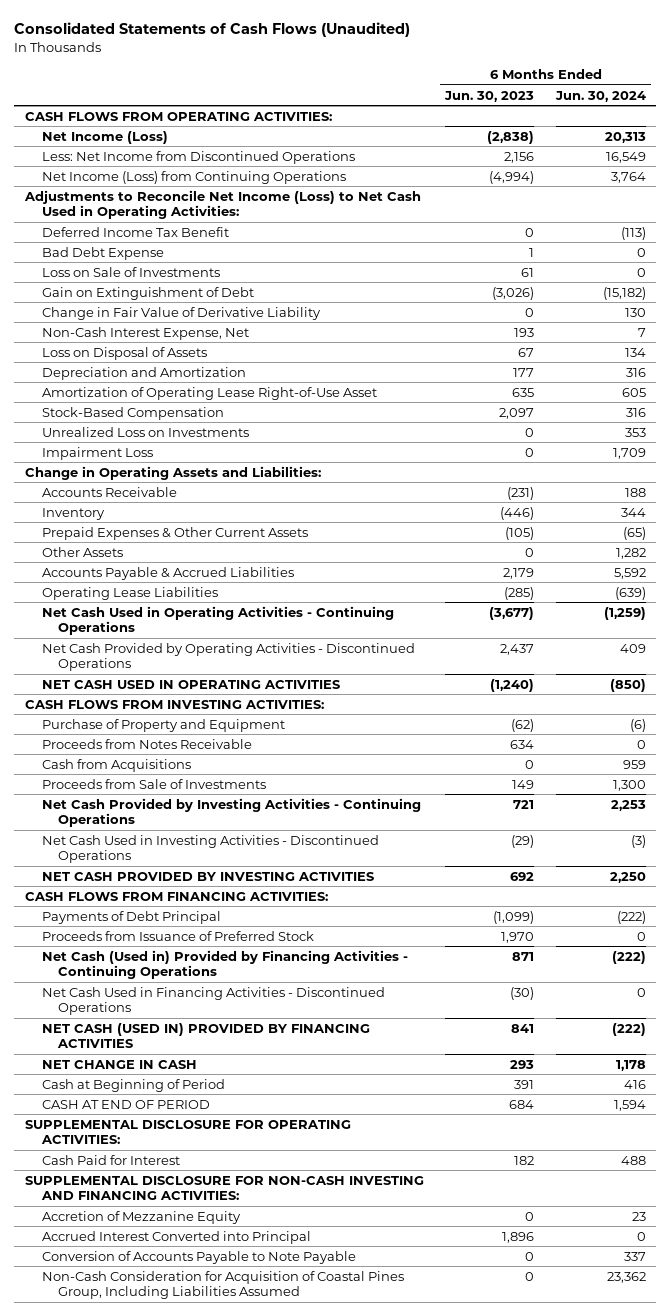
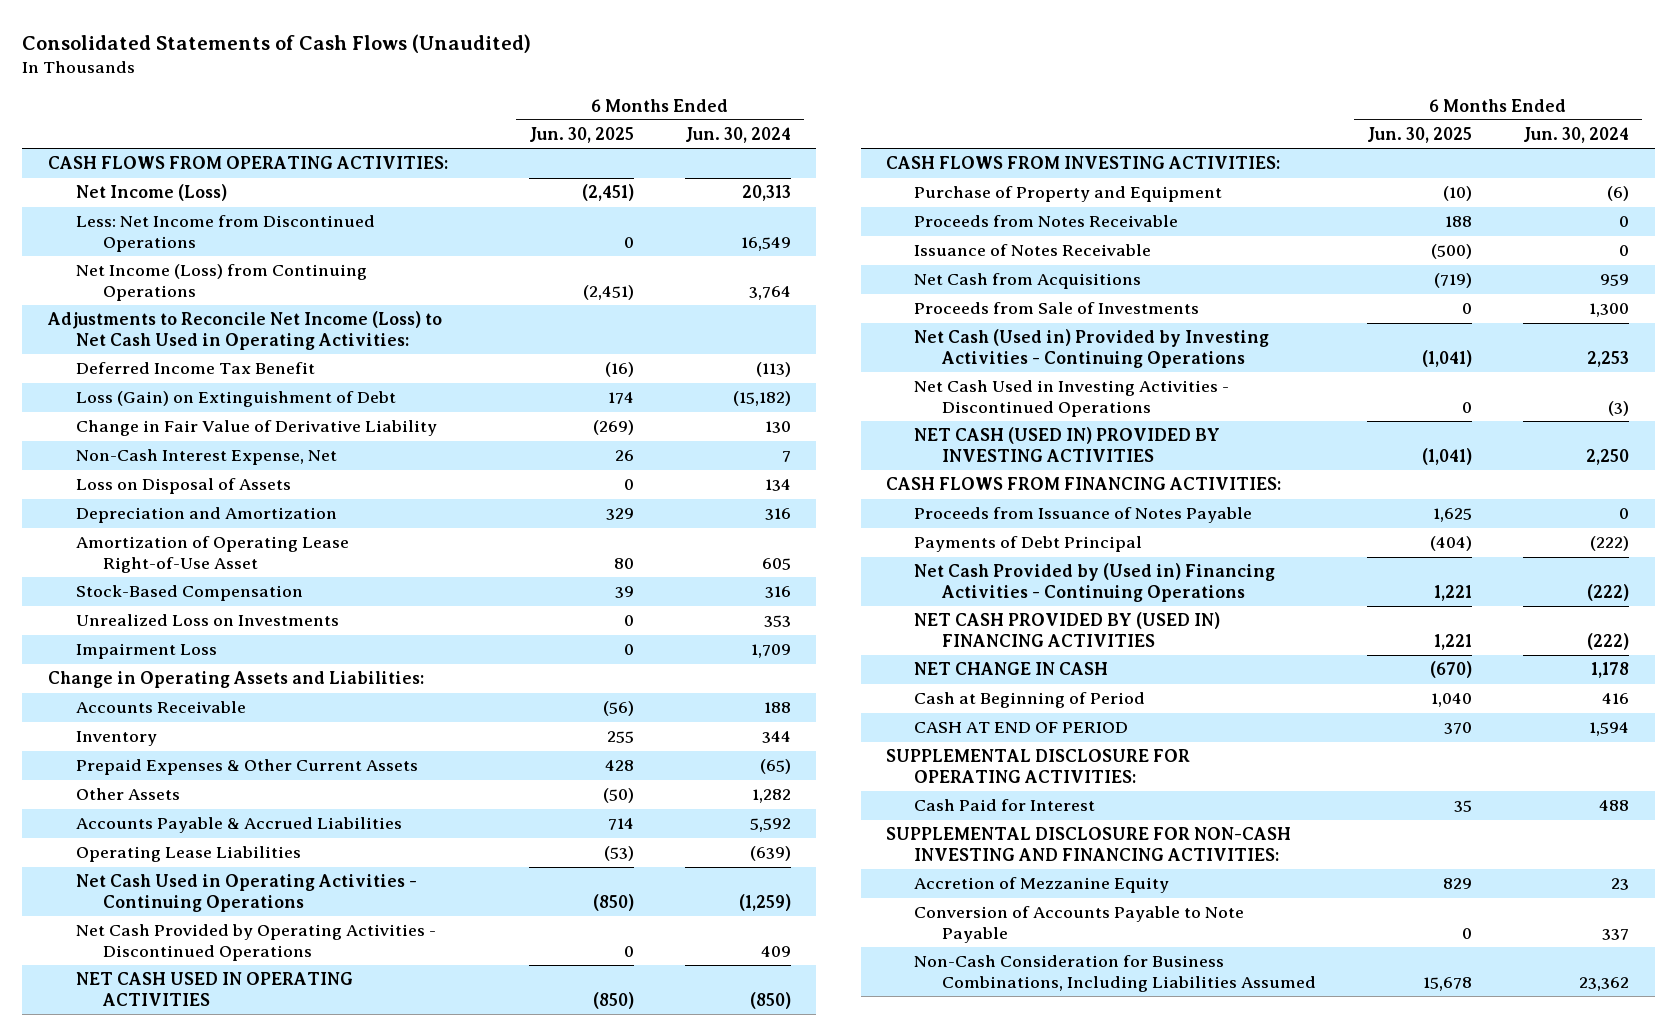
- | 6 Months Ended Jun. 30, 2023 | 6 Months Ended Jun. 30, 2024
+ | 6 Months Ended Jun. 30, 2025 | 6 Months Ended Jun. 30, 2024
- Bad Debt Expense | 1 | 0
- Loss on Sale of Investments | 61 | 0
- Gain on Extinguishment of Debt | (3,026) | (15,182)
+ Loss (Gain) on Extinguishment of Debt | 174 | (15,182)
- Cash from Acquisitions | 0 | 959
+ Issuance of Notes Receivable | (500) | 0
+ Net Cash from Acquisitions | (719) | 959
- Net Cash Provided by Investing Activities - Continuing Operations | 721 | 2,253
+ Net Cash (Used in) Provided by Investing Activities - Continuing Operations | (1,041) | 2,253
- NET CASH PROVIDED BY INVESTING ACTIVITIES | 692 | 2,250
+ NET CASH (USED IN) PROVIDED BY INVESTING ACTIVITIES | (1,041) | 2,250
+ Proceeds from Issuance of Notes Payable | 1,625 | 0
- Proceeds from Issuance of Preferred Stock | 1,970 | 0
- Net Cash (Used in) Provided by Financing Activities - Continuing Operations | 871 | (222)
- Net Cash Used in Financing Activities - Discontinued Operations | (30) | 0
- NET CASH (USED IN) PROVIDED BY FINANCING ACTIVITIES | 841 | (222)
+ Net Cash Provided by (Used in) Financing Activities - Continuing Operations | 1,221 | (222)
+ NET CASH PROVIDED BY (USED IN) FINANCING ACTIVITIES | 1,221 | (222)
- Accrued Interest Converted into Principal | 1,896 | 0
- Non-Cash Consideration for Acquisition of Coastal Pines Group, Including Liabilities Assumed | 0 | 23,362
+ Non-Cash Consideration for Business Combinations, Including Liabilities Assumed | 15,678 | 23,362

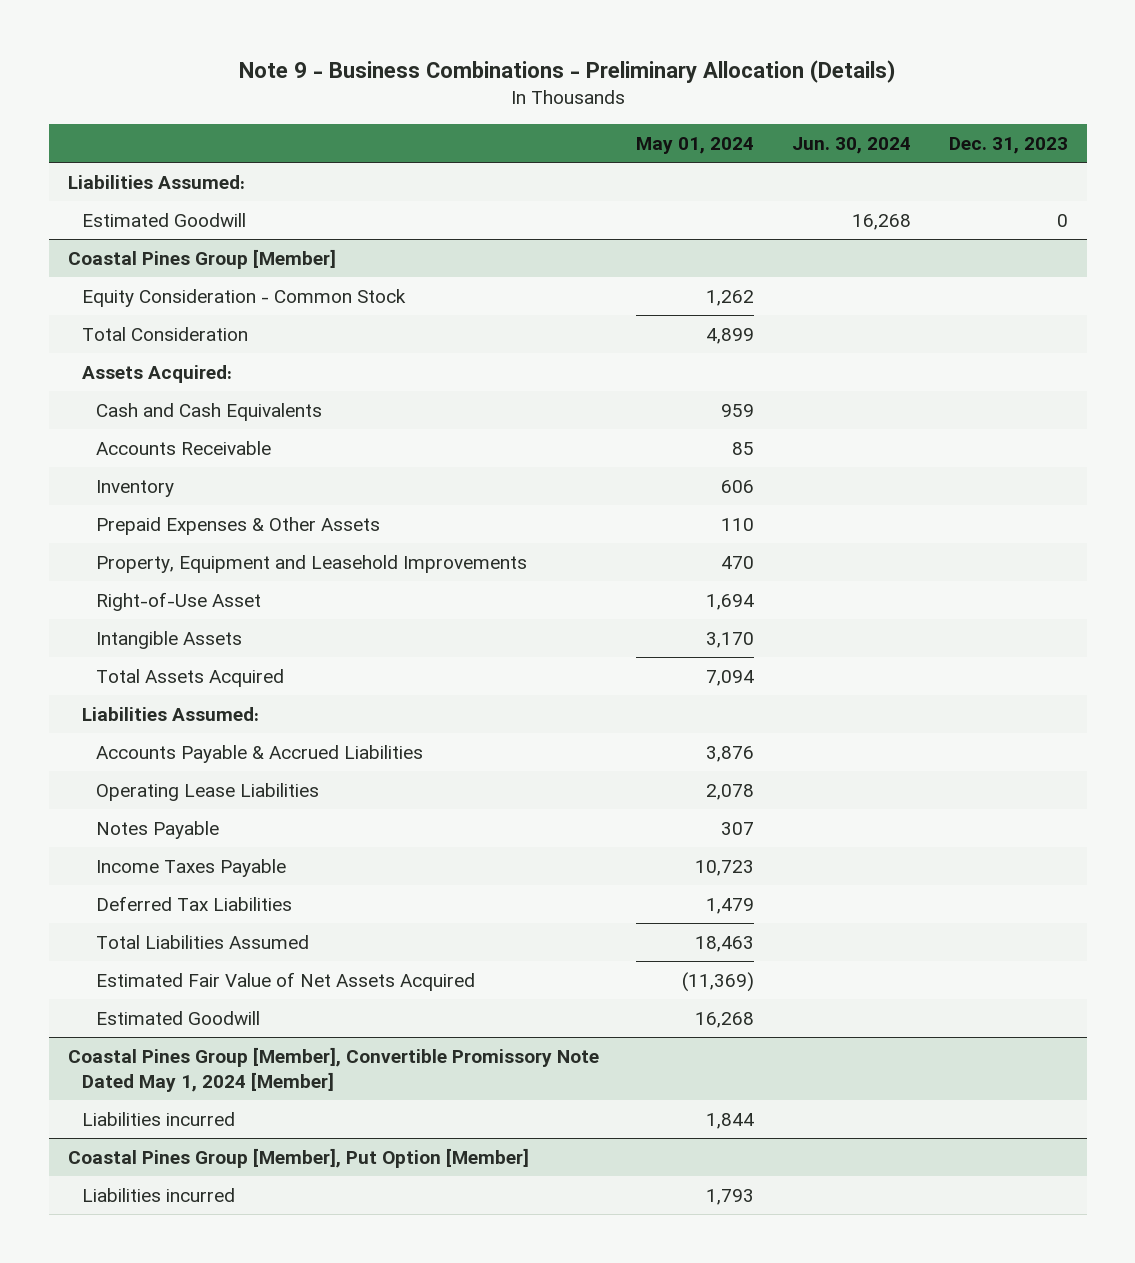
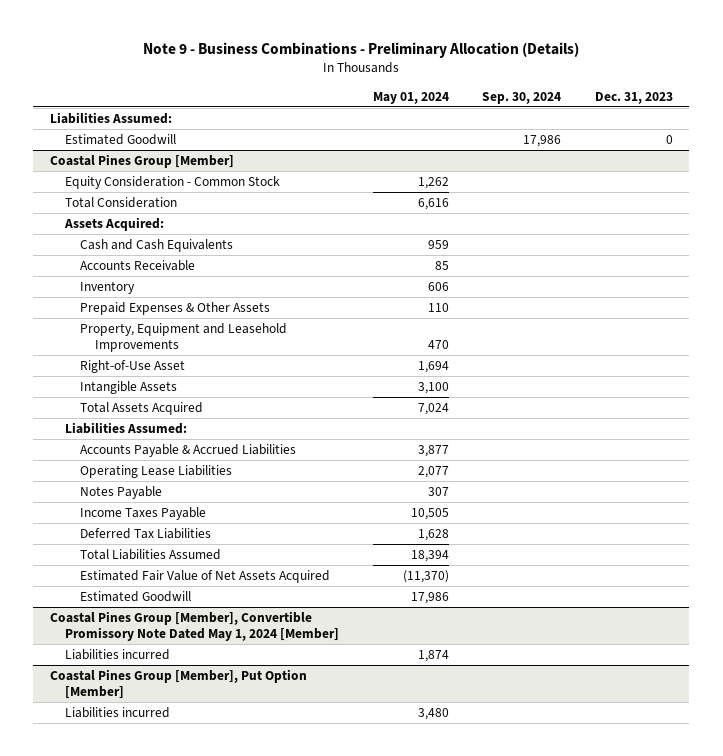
- | May 01, 2024 | Jun. 30, 2024 | Dec. 31, 2023
+ | May 01, 2024 | Sep. 30, 2024 | Dec. 31, 2023
@ Coastal Pines Group [Member]
- Total Consideration | 4,899 | |
+ Total Consideration | 6,616 | |
- Intangible Assets | 3,170 | |
- Total Assets Acquired | 7,094 | |
+ Intangible Assets | 3,100 | |
+ Total Assets Acquired | 7,024 | |
- Accounts Payable & Accrued Liabilities | 3,876 | |
- Operating Lease Liabilities | 2,078 | |
+ Accounts Payable & Accrued Liabilities | 3,877 | |
+ Operating Lease Liabilities | 2,077 | |
- Income Taxes Payable | 10,723 | |
- Deferred Tax Liabilities | 1,479 | |
- Total Liabilities Assumed | 18,463 | |
- Estimated Fair Value of Net Assets Acquired | (11,369) | |
- Estimated Goodwill | 16,268 | |
+ Income Taxes Payable | 10,505 | |
+ Deferred Tax Liabilities | 1,628 | |
+ Total Liabilities Assumed | 18,394 | |
+ Estimated Fair Value of Net Assets Acquired | (11,370) | |
+ Estimated Goodwill | 17,986 | |
@ Coastal Pines Group [Member], Convertible Promissory Note Dated May 1, 2024 [Member]
- Liabilities incurred | 1,844 | |
+ Liabilities incurred | 1,874 | |
@ Coastal Pines Group [Member], Put Option [Member]
- Liabilities incurred | 1,793 | |
+ Liabilities incurred | 3,480 | |

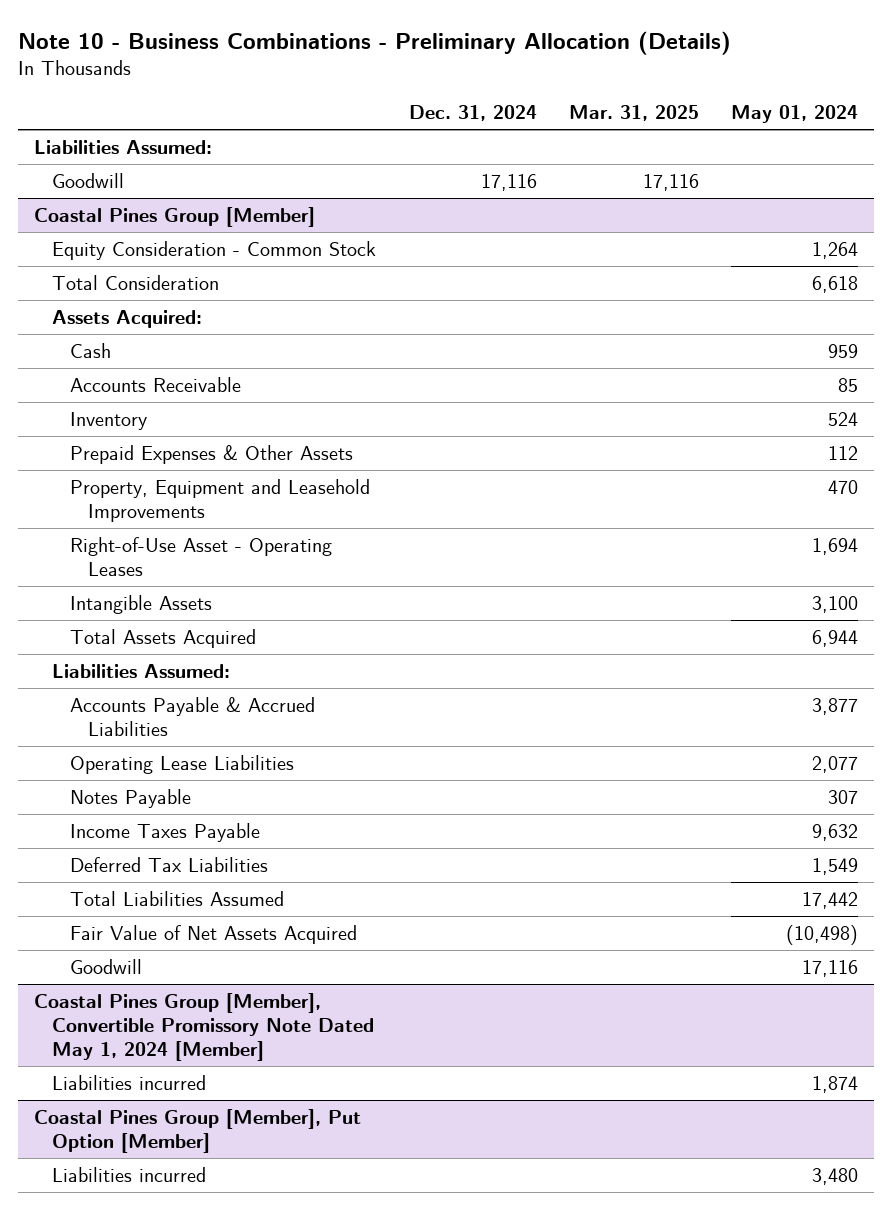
- Note 9 - Business Combinations - Preliminary Allocation (Details)
+ Note 10 - Business Combinations - Preliminary Allocation (Details)
- | May 01, 2024 | Sep. 30, 2024 | Dec. 31, 2023
+ | Dec. 31, 2024 | Mar. 31, 2025 | May 01, 2024
- Estimated Goodwill | | 17,986 | 0
+ Goodwill | 17,116 | 17,116 |
@ Coastal Pines Group [Member]
- Equity Consideration - Common Stock | 1,262 | |
- Total Consideration | 6,616 | |
+ Equity Consideration - Common Stock | | | 1,264
+ Total Consideration | | | 6,618
- Cash and Cash Equivalents | 959 | |
+ Cash | | | 959
- Inventory | 606 | |
- Prepaid Expenses & Other Assets | 110 | |
+ Inventory | | | 524
+ Prepaid Expenses & Other Assets | | | 112
- Right-of-Use Asset | 1,694 | |
+ Right-of-Use Asset - Operating Leases | | | 1,694
- Total Assets Acquired | 7,024 | |
+ Total Assets Acquired | | | 6,944
- Income Taxes Payable | 10,505 | |
- Deferred Tax Liabilities | 1,628 | |
- Total Liabilities Assumed | 18,394 | |
- Estimated Fair Value of Net Assets Acquired | (11,370) | |
- Estimated Goodwill | 17,986 | |
+ Income Taxes Payable | | | 9,632
+ Deferred Tax Liabilities | | | 1,549
+ Total Liabilities Assumed | | | 17,442
+ Fair Value of Net Assets Acquired | | | (10,498)
+ Goodwill | | | 17,116

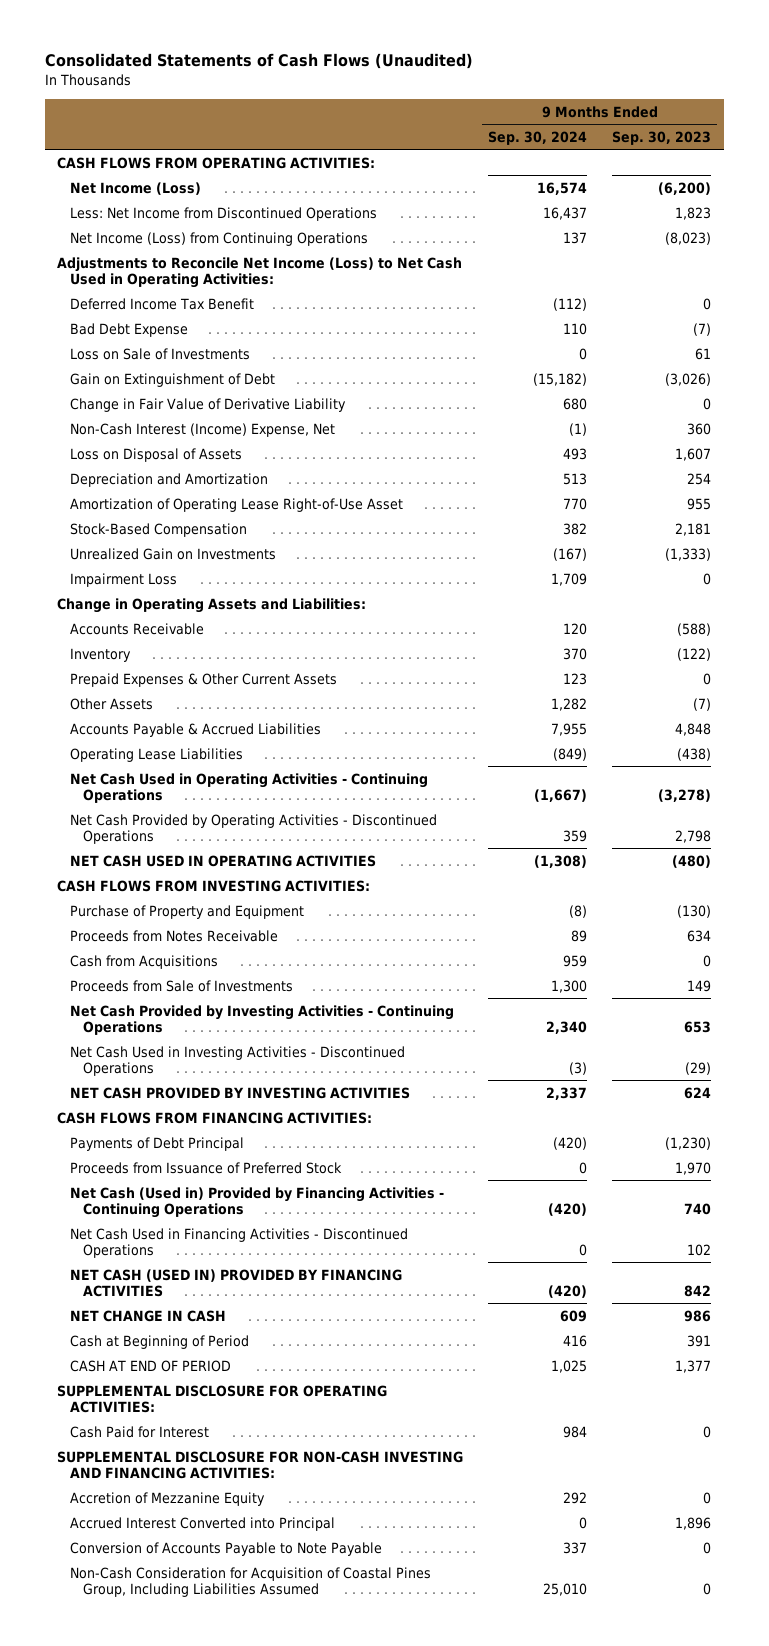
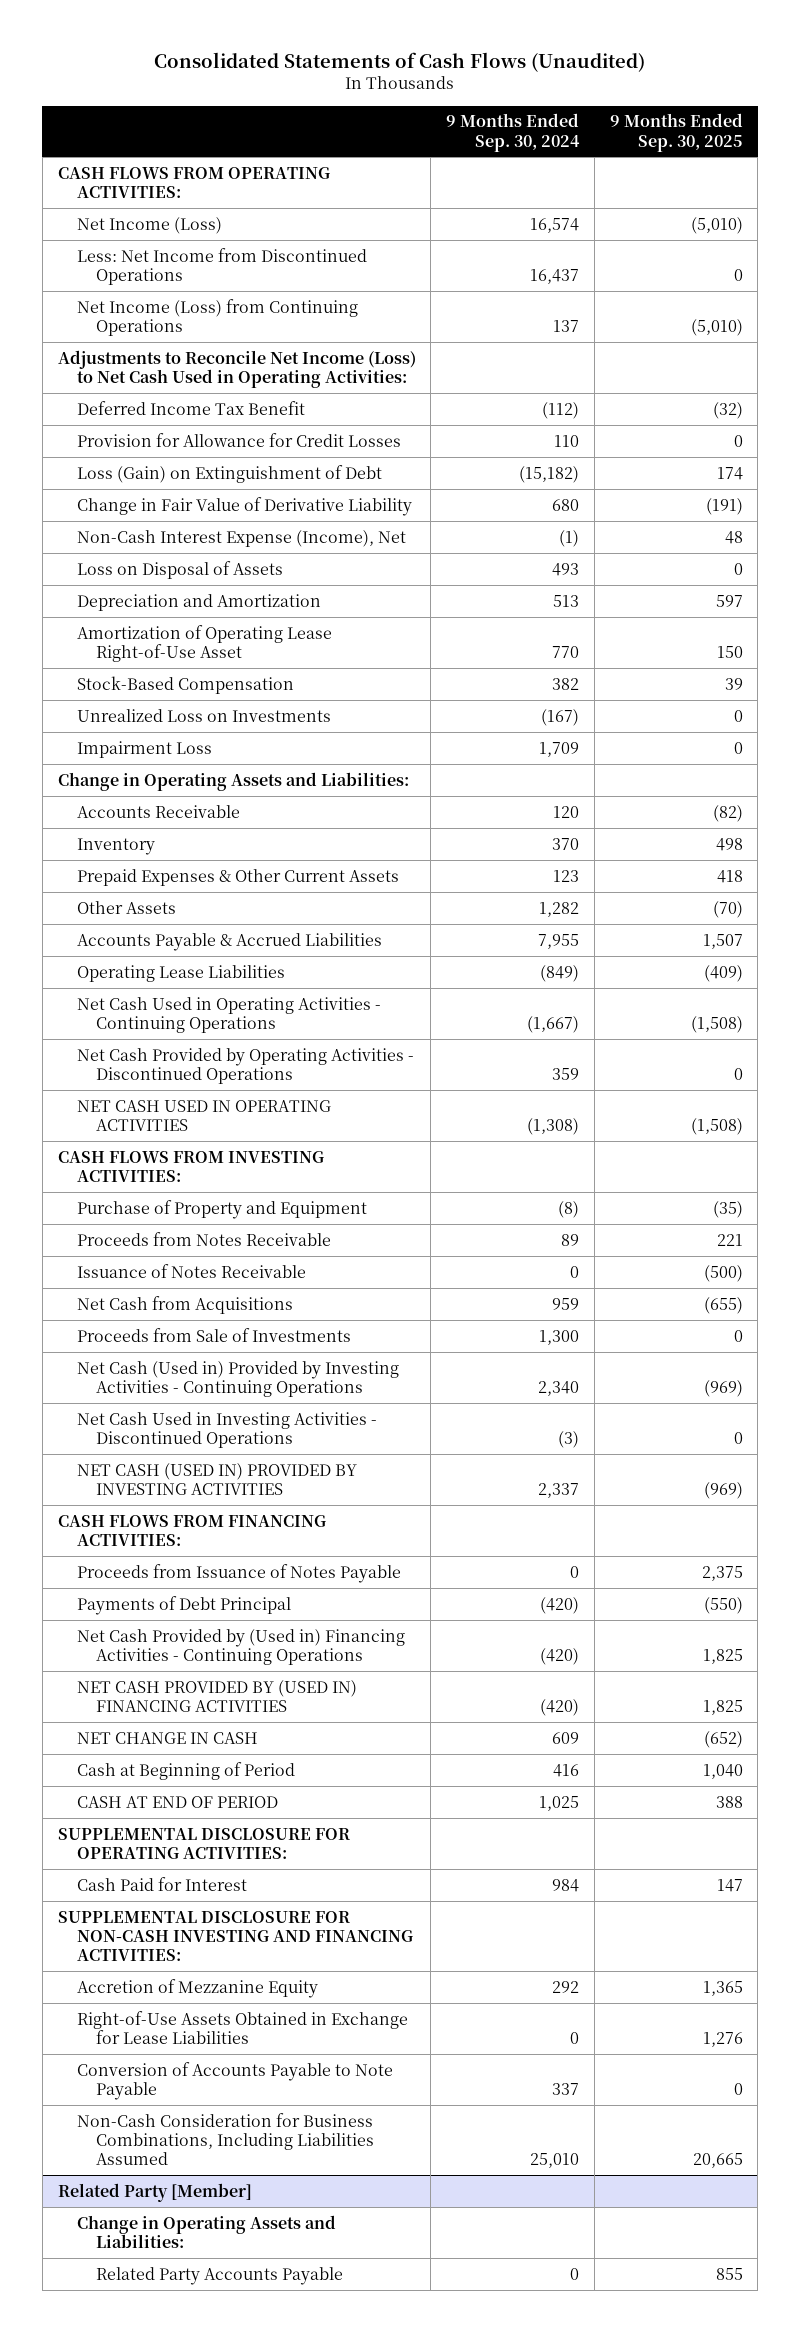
- | 9 Months Ended Sep. 30, 2024 | 9 Months Ended Sep. 30, 2023
+ | 9 Months Ended Sep. 30, 2024 | 9 Months Ended Sep. 30, 2025
- Bad Debt Expense | 110 | (7)
- Loss on Sale of Investments | 0 | 61
- Gain on Extinguishment of Debt | (15,182) | (3,026)
+ Provision for Allowance for Credit Losses | 110 | 0
+ Loss (Gain) on Extinguishment of Debt | (15,182) | 174
- Non-Cash Interest (Income) Expense, Net | (1) | 360
+ Non-Cash Interest Expense (Income), Net | (1) | 48
- Unrealized Gain on Investments | (167) | (1,333)
+ Unrealized Loss on Investments | (167) | 0
- Cash from Acquisitions | 959 | 0
+ Issuance of Notes Receivable | 0 | (500)
+ Net Cash from Acquisitions | 959 | (655)
- Net Cash Provided by Investing Activities - Continuing Operations | 2,340 | 653
+ Net Cash (Used in) Provided by Investing Activities - Continuing Operations | 2,340 | (969)
- NET CASH PROVIDED BY INVESTING ACTIVITIES | 2,337 | 624
+ NET CASH (USED IN) PROVIDED BY INVESTING ACTIVITIES | 2,337 | (969)
+ Proceeds from Issuance of Notes Payable | 0 | 2,375
- Proceeds from Issuance of Preferred Stock | 0 | 1,970
- Net Cash (Used in) Provided by Financing Activities - Continuing Operations | (420) | 740
- Net Cash Used in Financing Activities - Discontinued Operations | 0 | 102
- NET CASH (USED IN) PROVIDED BY FINANCING ACTIVITIES | (420) | 842
+ Net Cash Provided by (Used in) Financing Activities - Continuing Operations | (420) | 1,825
+ NET CASH PROVIDED BY (USED IN) FINANCING ACTIVITIES | (420) | 1,825
- Accrued Interest Converted into Principal | 0 | 1,896
+ Right-of-Use Assets Obtained in Exchange for Lease Liabilities | 0 | 1,276
- Non-Cash Consideration for Acquisition of Coastal Pines Group, Including Liabilities Assumed | 25,010 | 0
+ Non-Cash Consideration for Business Combinations, Including Liabilities Assumed | 25,010 | 20,665
+ Related Party [Member]
+ Change in Operating Assets and Liabilities:
+ Related Party Accounts Payable | 0 | 855

